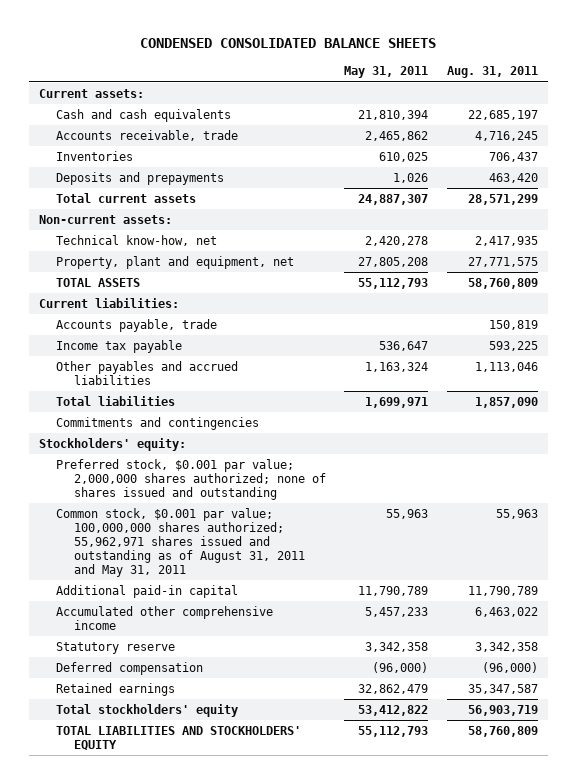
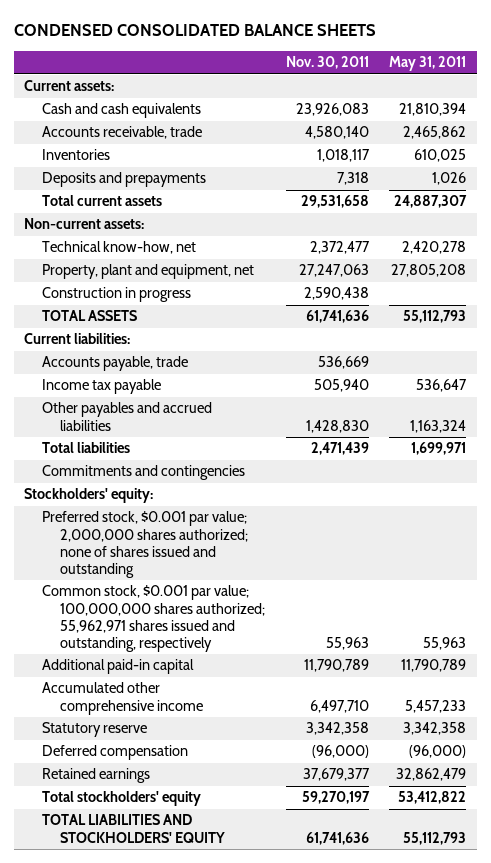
- | May 31, 2011 | Aug. 31, 2011
+ | Nov. 30, 2011 | May 31, 2011
+ Construction in progress | 2,590,438 |
- Common stock, $0.001 par value; 100,000,000 shares authorized; 55,962,971 shares issued and outstanding as of August 31, 2011 and May 31, 2011 | 55,963 | 55,963
+ Common stock, $0.001 par value; 100,000,000 shares authorized; 55,962,971 shares issued and outstanding, respectively | 55,963 | 55,963

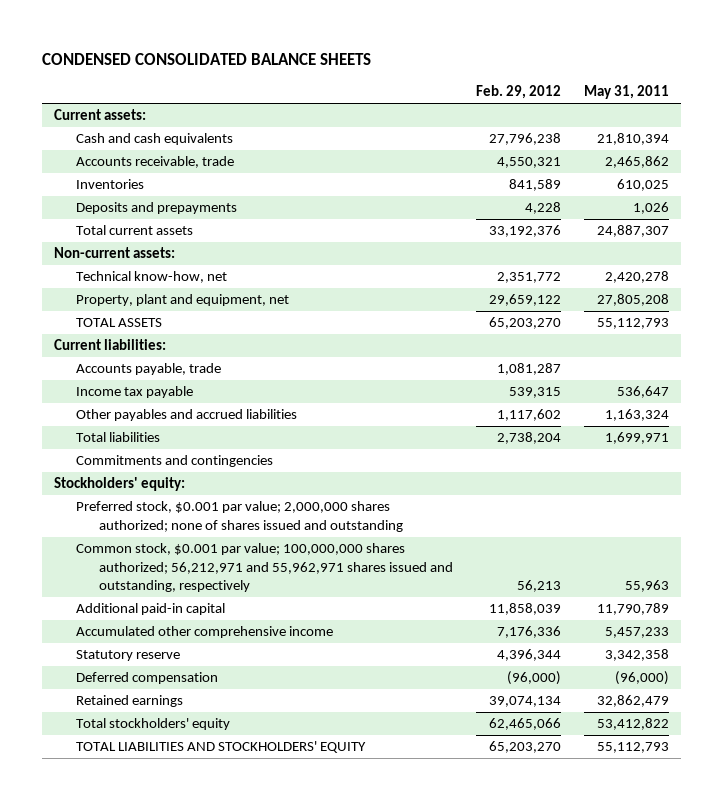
- | Nov. 30, 2011 | May 31, 2011
+ | Feb. 29, 2012 | May 31, 2011
- Construction in progress | 2,590,438 |
- Common stock, $0.001 par value; 100,000,000 shares authorized; 55,962,971 shares issued and outstanding, respectively | 55,963 | 55,963
+ Common stock, $0.001 par value; 100,000,000 shares authorized; 56,212,971 and 55,962,971 shares issued and outstanding, respectively | 56,213 | 55,963

